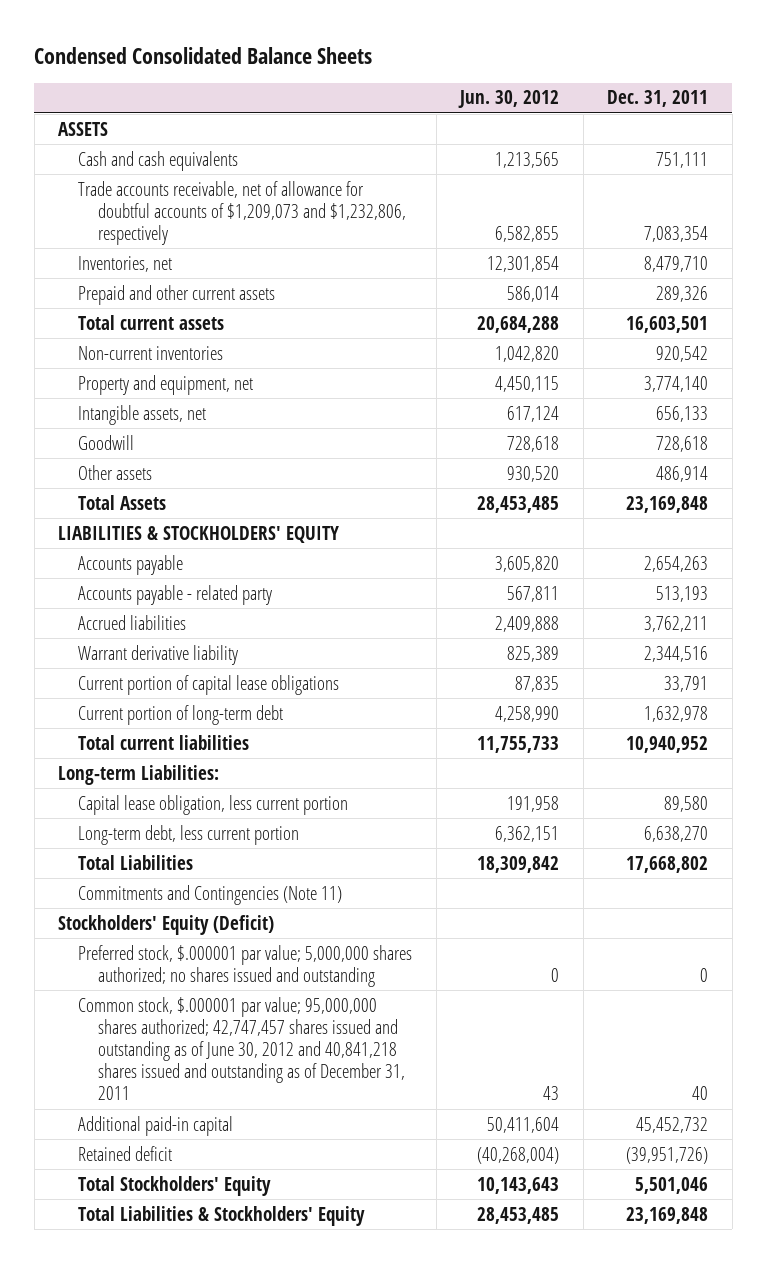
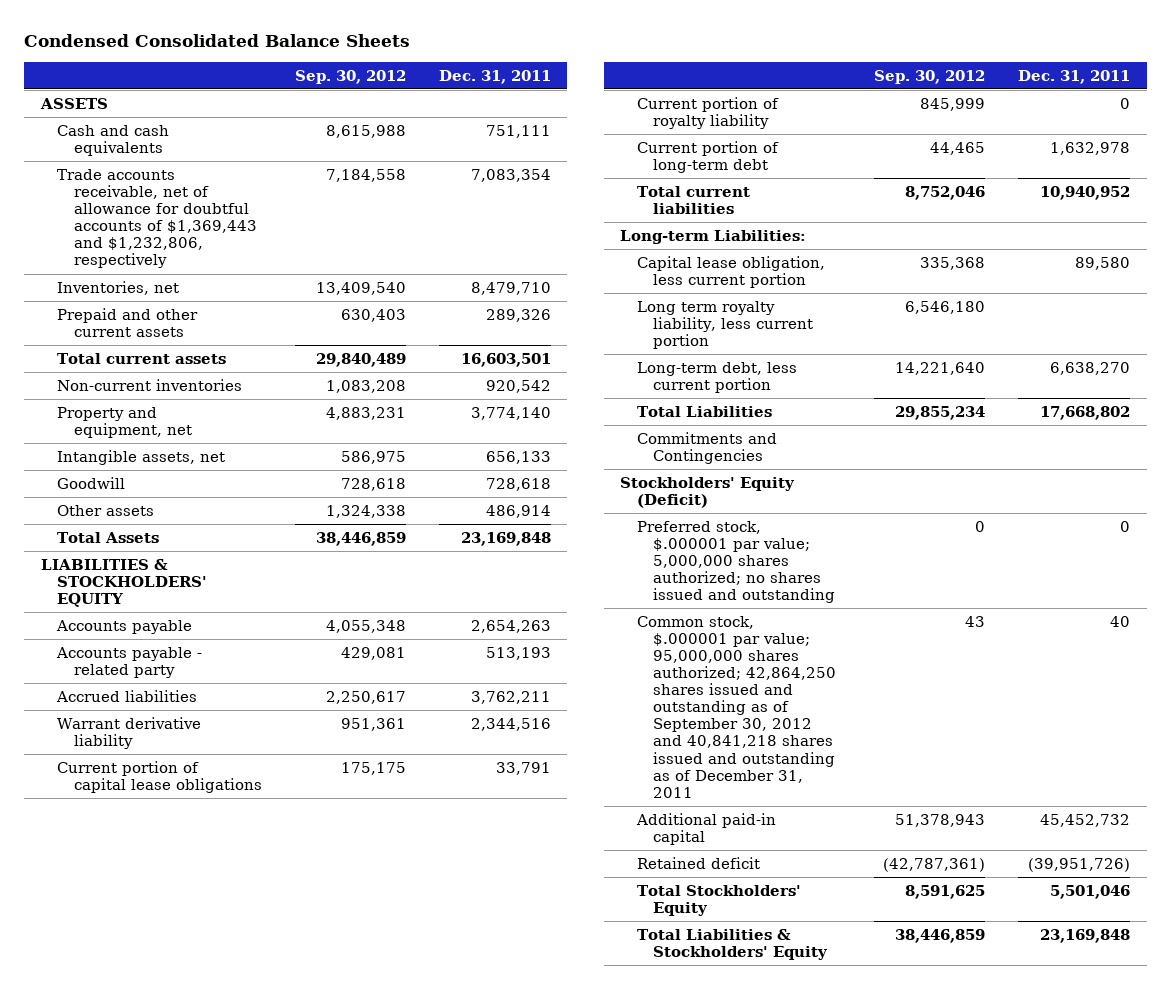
- | Jun. 30, 2012 | Dec. 31, 2011
+ | Sep. 30, 2012 | Dec. 31, 2011
- Trade accounts receivable, net of allowance for doubtful accounts of $1,209,073 and $1,232,806, respectively | 6,582,855 | 7,083,354
+ Trade accounts receivable, net of allowance for doubtful accounts of $1,369,443 and $1,232,806, respectively | 7,184,558 | 7,083,354
+ Current portion of royalty liability | 845,999 | 0
+ Long term royalty liability, less current portion | 6,546,180 |
- Commitments and Contingencies (Note 11)
+ Commitments and Contingencies
- Common stock, $.000001 par value; 95,000,000 shares authorized; 42,747,457 shares issued and outstanding as of June 30, 2012 and 40,841,218 shares issued and outstanding as of December 31, 2011 | 43 | 40
+ Common stock, $.000001 par value; 95,000,000 shares authorized; 42,864,250 shares issued and outstanding as of September 30, 2012 and 40,841,218 shares issued and outstanding as of December 31, 2011 | 43 | 40

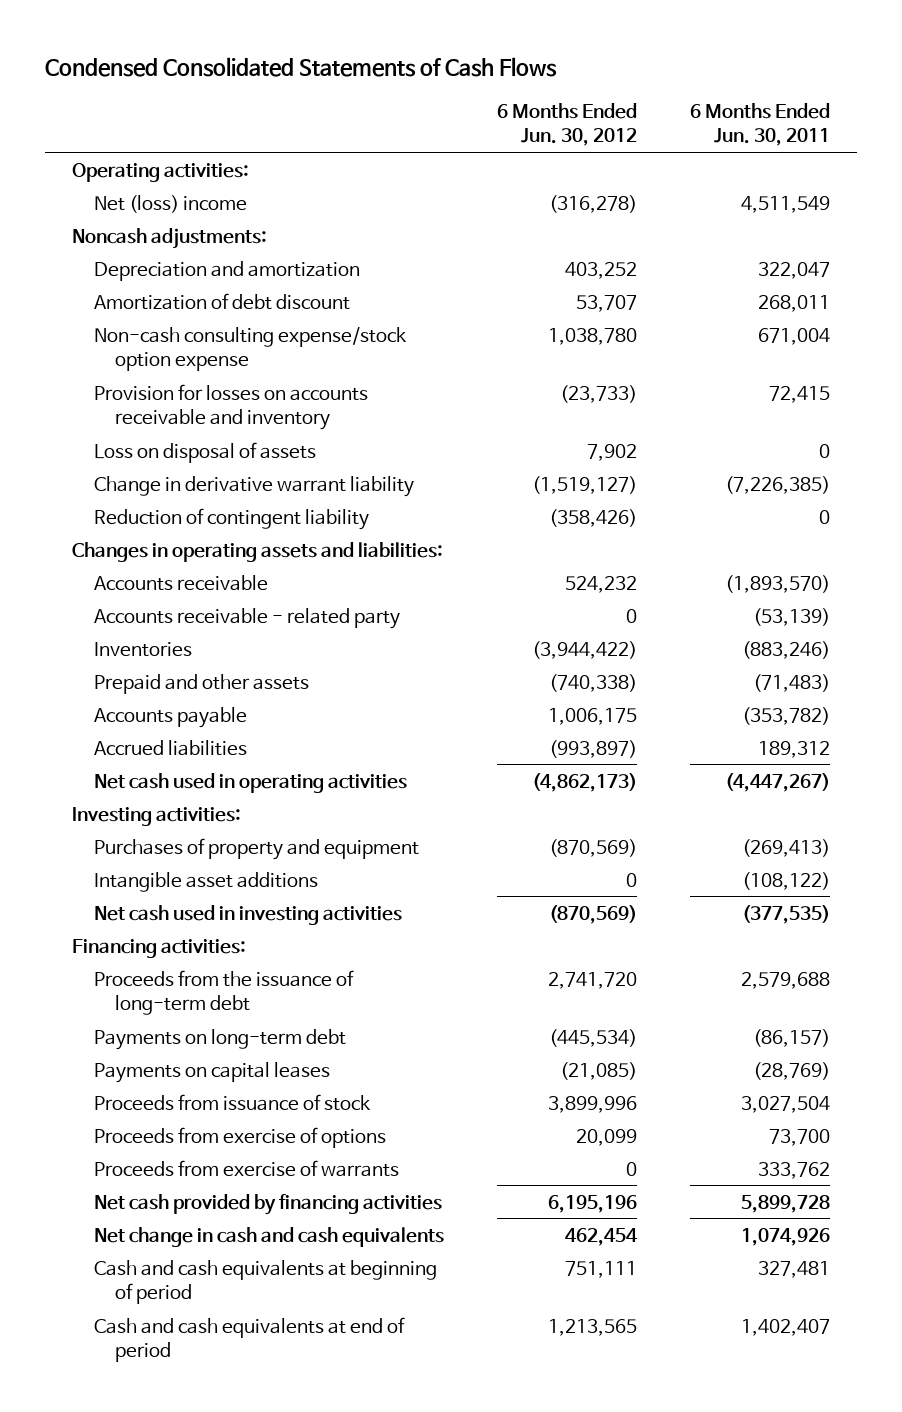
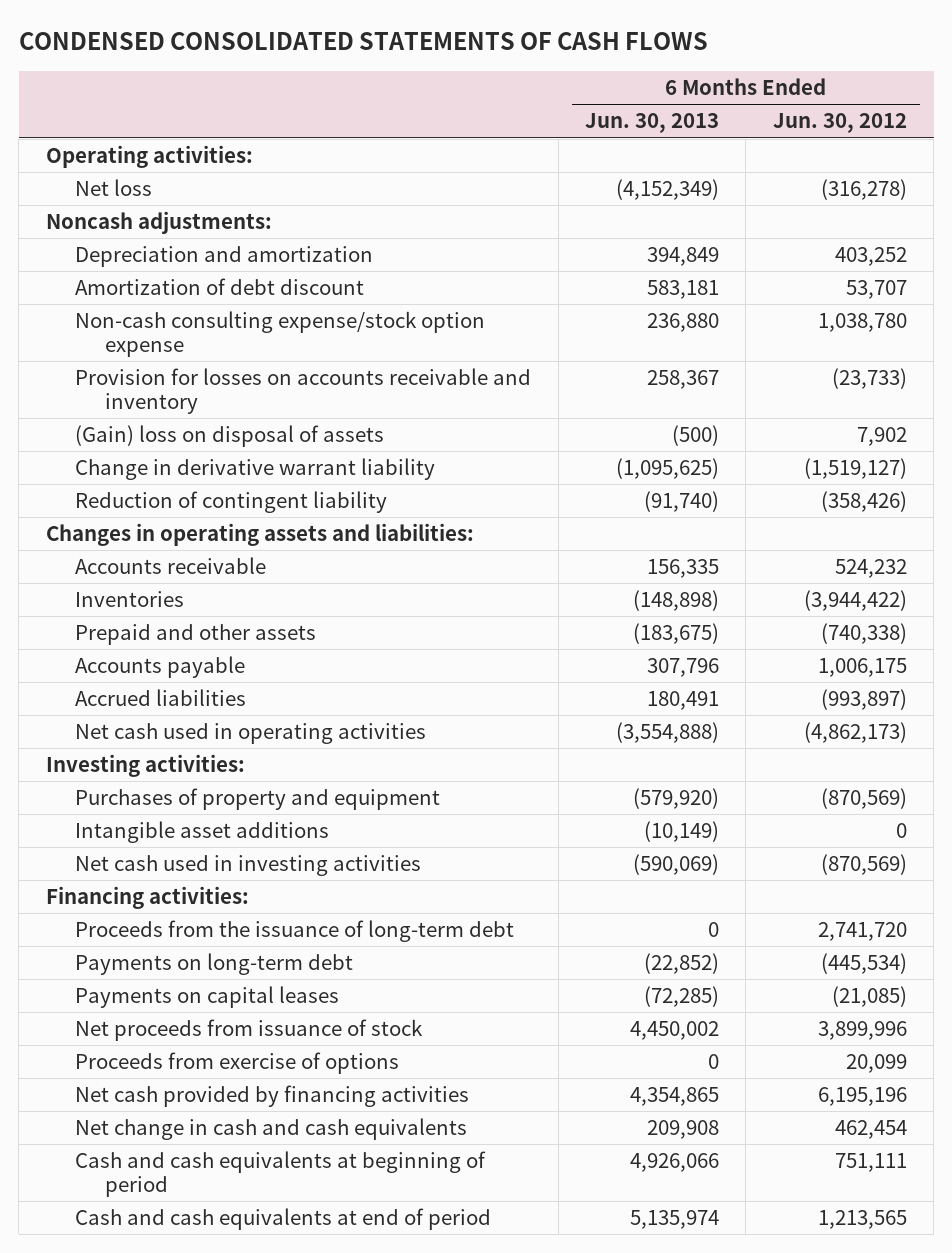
- Condensed Consolidated Statements of Cash Flows
+ CONDENSED CONSOLIDATED STATEMENTS OF CASH FLOWS
- | 6 Months Ended Jun. 30, 2012 | 6 Months Ended Jun. 30, 2011
+ | 6 Months Ended Jun. 30, 2013 | 6 Months Ended Jun. 30, 2012
- Net (loss) income | (316,278) | 4,511,549
+ Net loss | (4,152,349) | (316,278)
- Loss on disposal of assets | 7,902 | 0
+ (Gain) loss on disposal of assets | (500) | 7,902
- Accounts receivable - related party | 0 | (53,139)
- Proceeds from issuance of stock | 3,899,996 | 3,027,504
+ Net proceeds from issuance of stock | 4,450,002 | 3,899,996
- Proceeds from exercise of warrants | 0 | 333,762

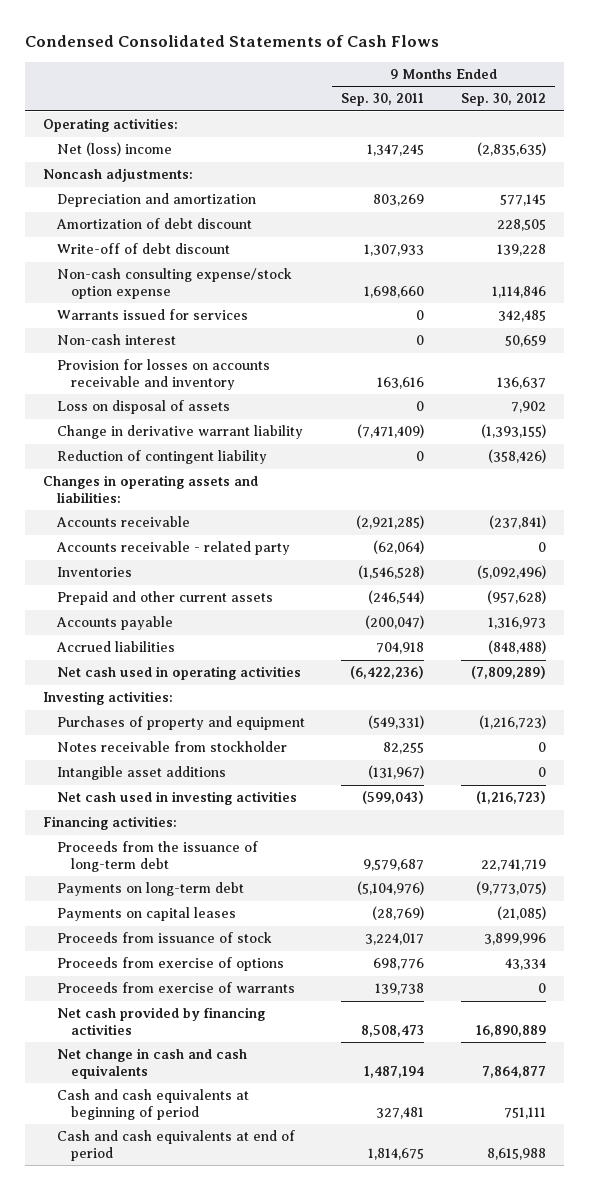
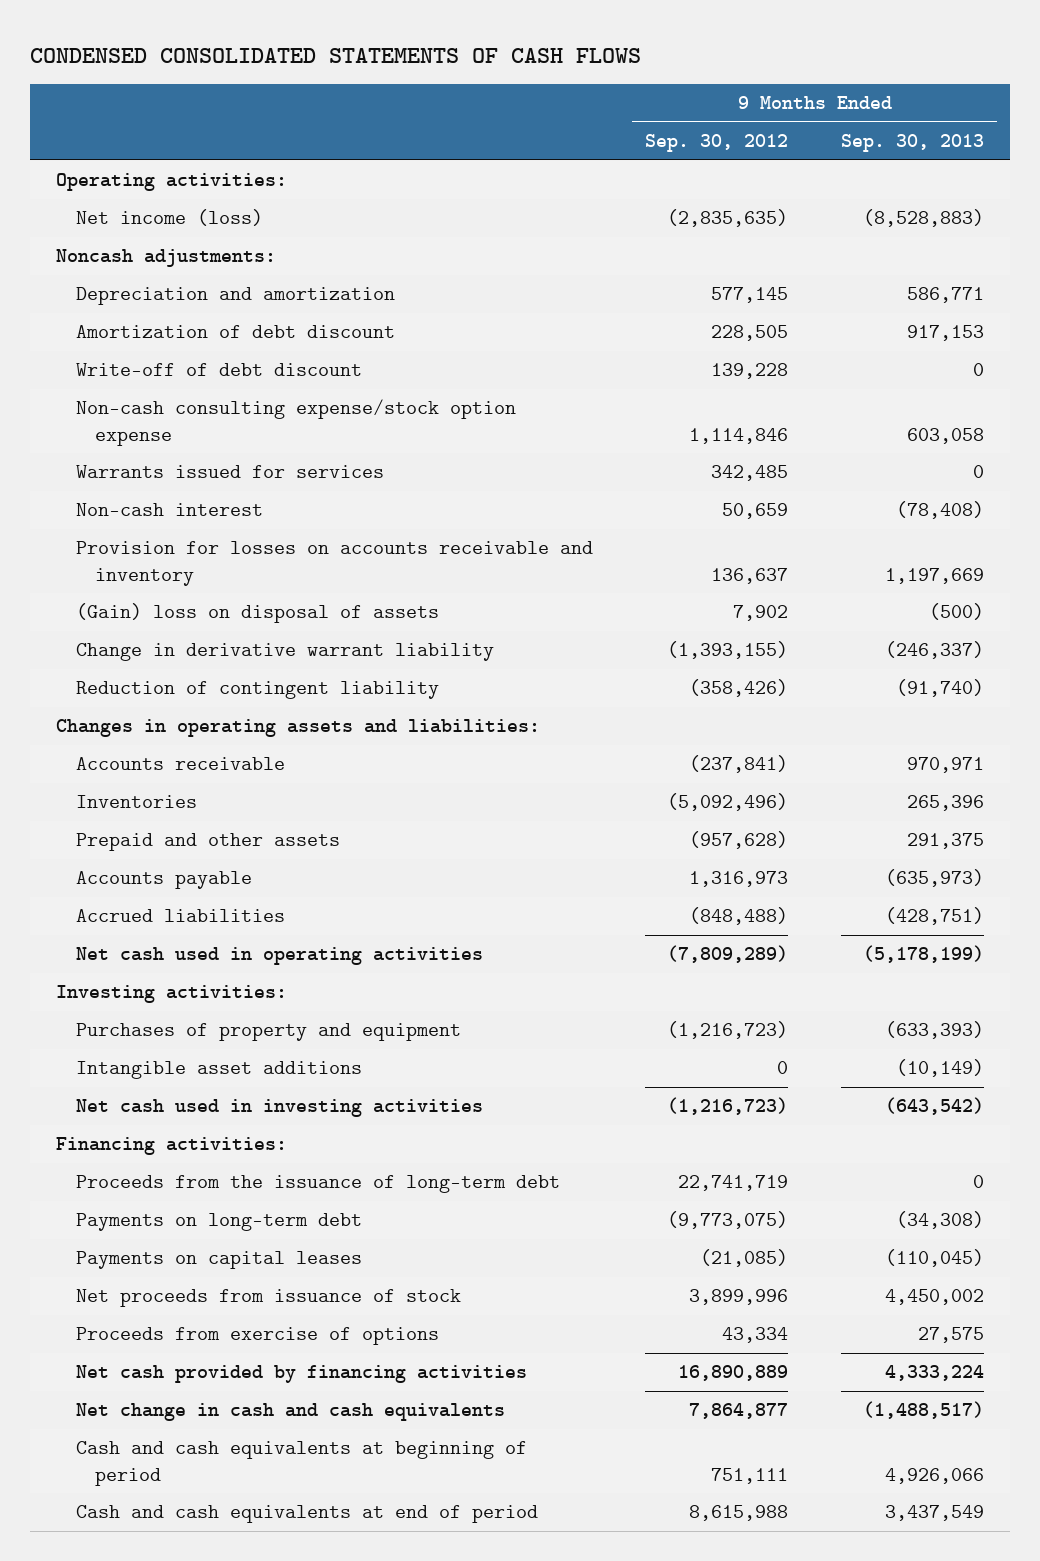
- Condensed Consolidated Statements of Cash Flows
+ CONDENSED CONSOLIDATED STATEMENTS OF CASH FLOWS
- | 9 Months Ended Sep. 30, 2011 | 9 Months Ended Sep. 30, 2012
+ | 9 Months Ended Sep. 30, 2012 | 9 Months Ended Sep. 30, 2013
- Net (loss) income | 1,347,245 | (2,835,635)
+ Net income (loss) | (2,835,635) | (8,528,883)
- Loss on disposal of assets | 0 | 7,902
+ (Gain) loss on disposal of assets | 7,902 | (500)
- Accounts receivable - related party | (62,064) | 0
- Prepaid and other current assets | (246,544) | (957,628)
+ Prepaid and other assets | (957,628) | 291,375
- Notes receivable from stockholder | 82,255 | 0
- Proceeds from issuance of stock | 3,224,017 | 3,899,996
+ Net proceeds from issuance of stock | 3,899,996 | 4,450,002
- Proceeds from exercise of warrants | 139,738 | 0

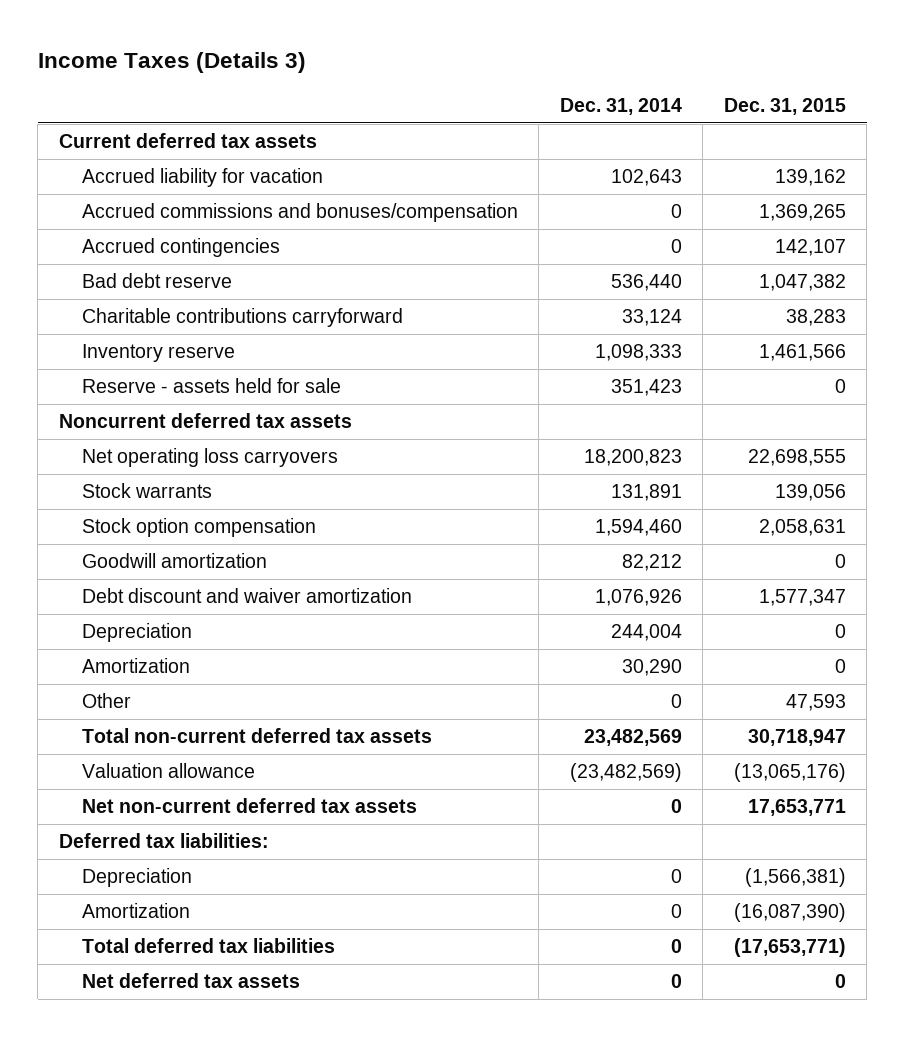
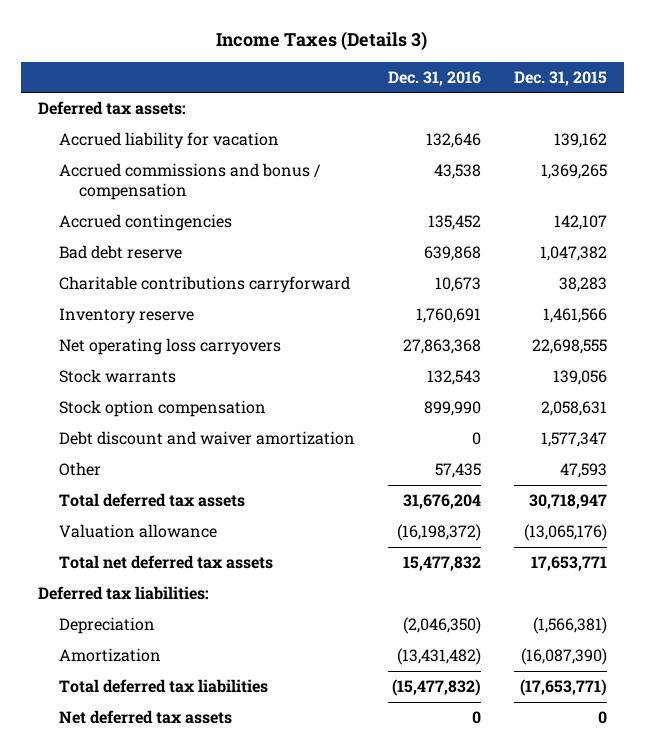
- | Dec. 31, 2014 | Dec. 31, 2015
+ | Dec. 31, 2016 | Dec. 31, 2015
- Current deferred tax assets
+ Deferred tax assets:
- Accrued commissions and bonuses/compensation | 0 | 1,369,265
+ Accrued commissions and bonus / compensation | 43,538 | 1,369,265
- Reserve - assets held for sale | 351,423 | 0
- Noncurrent deferred tax assets
- Goodwill amortization | 82,212 | 0
- Depreciation | 244,004 | 0
- Amortization | 30,290 | 0
- Total non-current deferred tax assets | 23,482,569 | 30,718,947
+ Total deferred tax assets | 31,676,204 | 30,718,947
- Net non-current deferred tax assets | 0 | 17,653,771
+ Total net deferred tax assets | 15,477,832 | 17,653,771

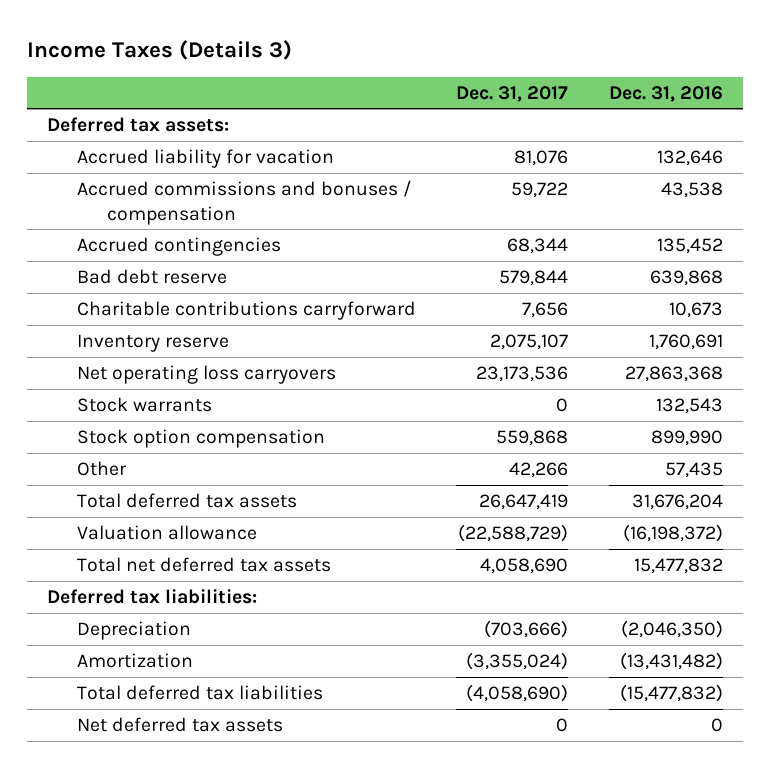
- | Dec. 31, 2016 | Dec. 31, 2015
+ | Dec. 31, 2017 | Dec. 31, 2016
- Accrued commissions and bonus / compensation | 43,538 | 1,369,265
+ Accrued commissions and bonuses / compensation | 59,722 | 43,538
- Debt discount and waiver amortization | 0 | 1,577,347

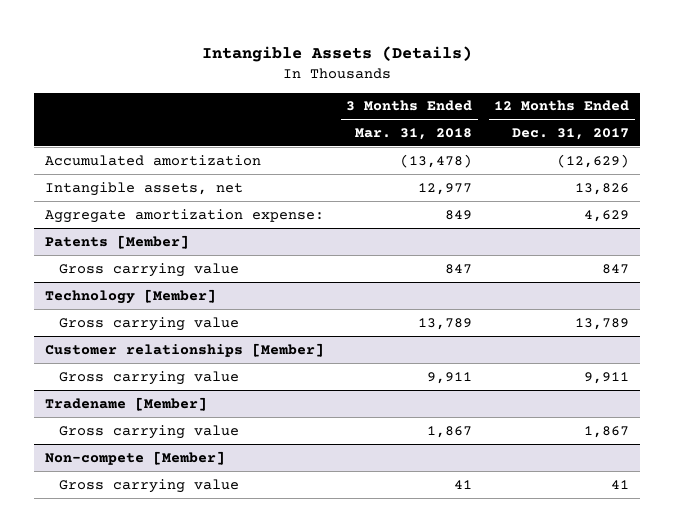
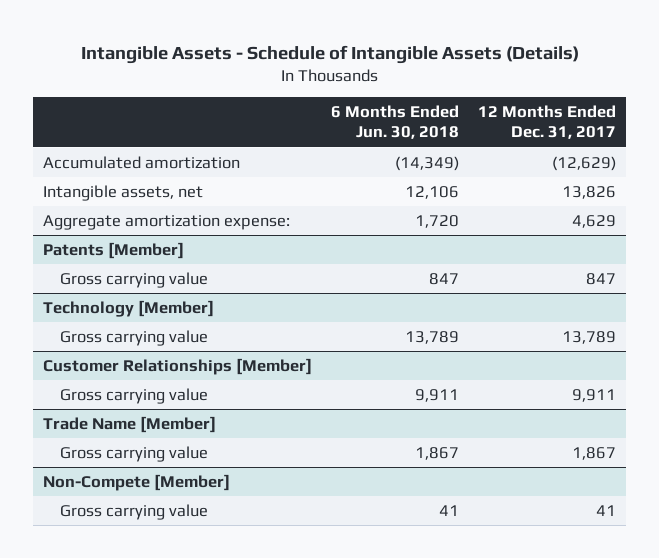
- Intangible Assets (Details)
+ Intangible Assets - Schedule of Intangible Assets (Details)
- | 3 Months Ended Mar. 31, 2018 | 12 Months Ended Dec. 31, 2017
+ | 6 Months Ended Jun. 30, 2018 | 12 Months Ended Dec. 31, 2017
- Customer relationships [Member]
+ Customer Relationships [Member]
- Tradename [Member]
+ Trade Name [Member]
- Non-compete [Member]
+ Non-Compete [Member]

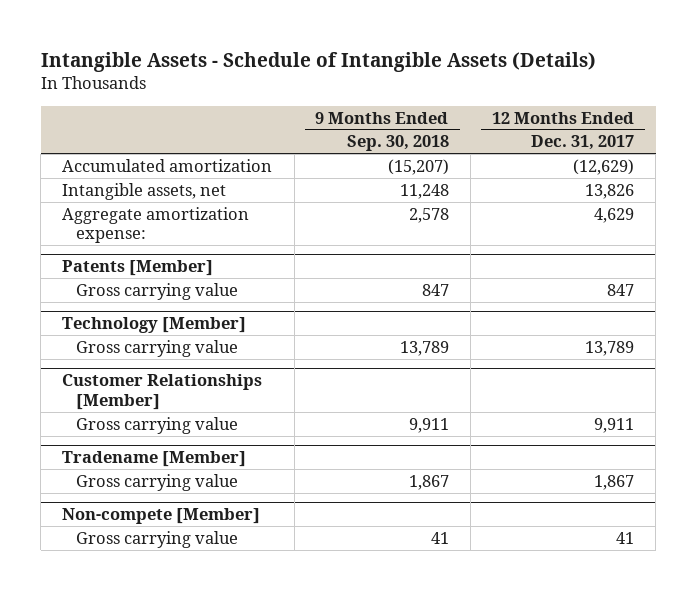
- | 6 Months Ended Jun. 30, 2018 | 12 Months Ended Dec. 31, 2017
+ | 9 Months Ended Sep. 30, 2018 | 12 Months Ended Dec. 31, 2017
- Trade Name [Member]
+ Tradename [Member]
- Non-Compete [Member]
+ Non-compete [Member]

